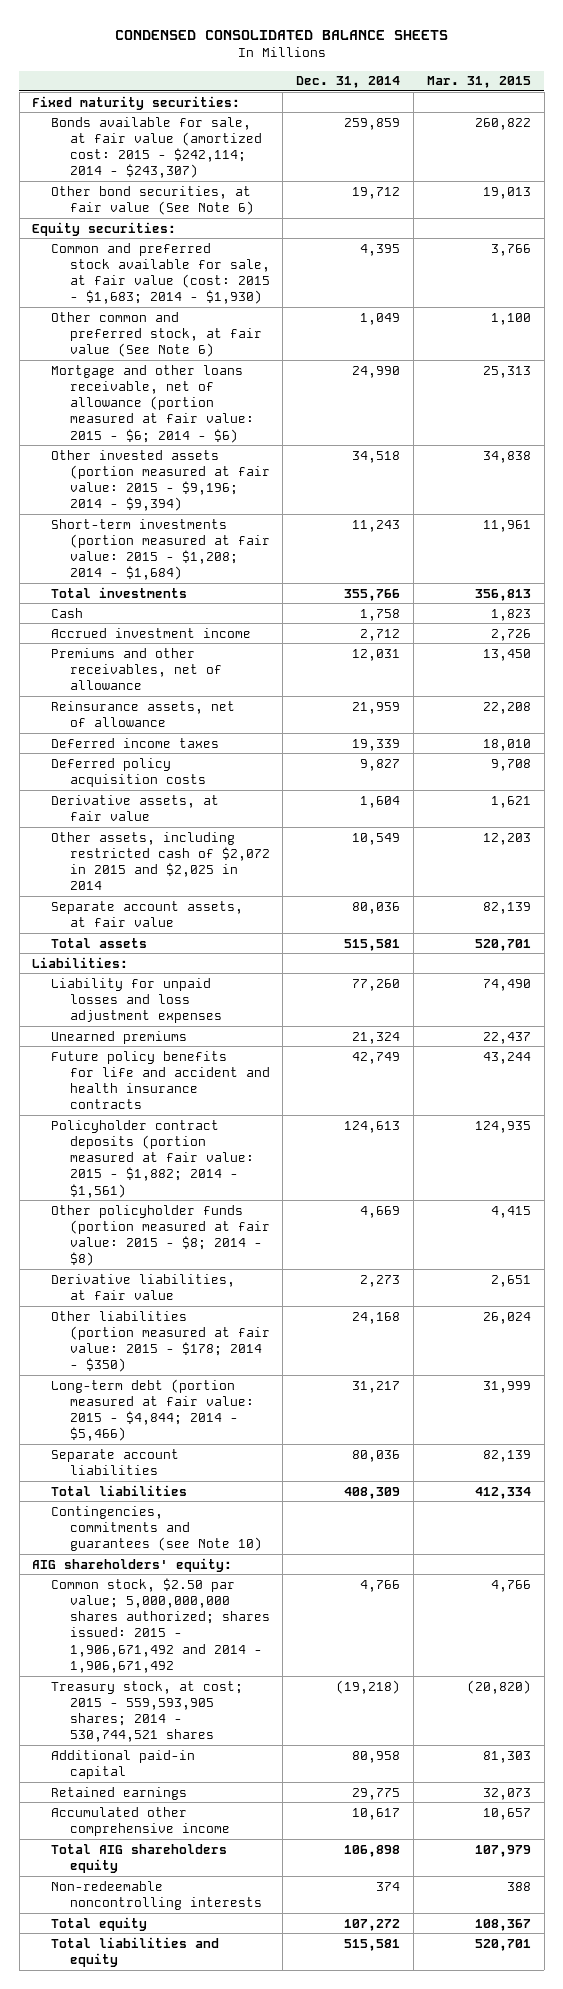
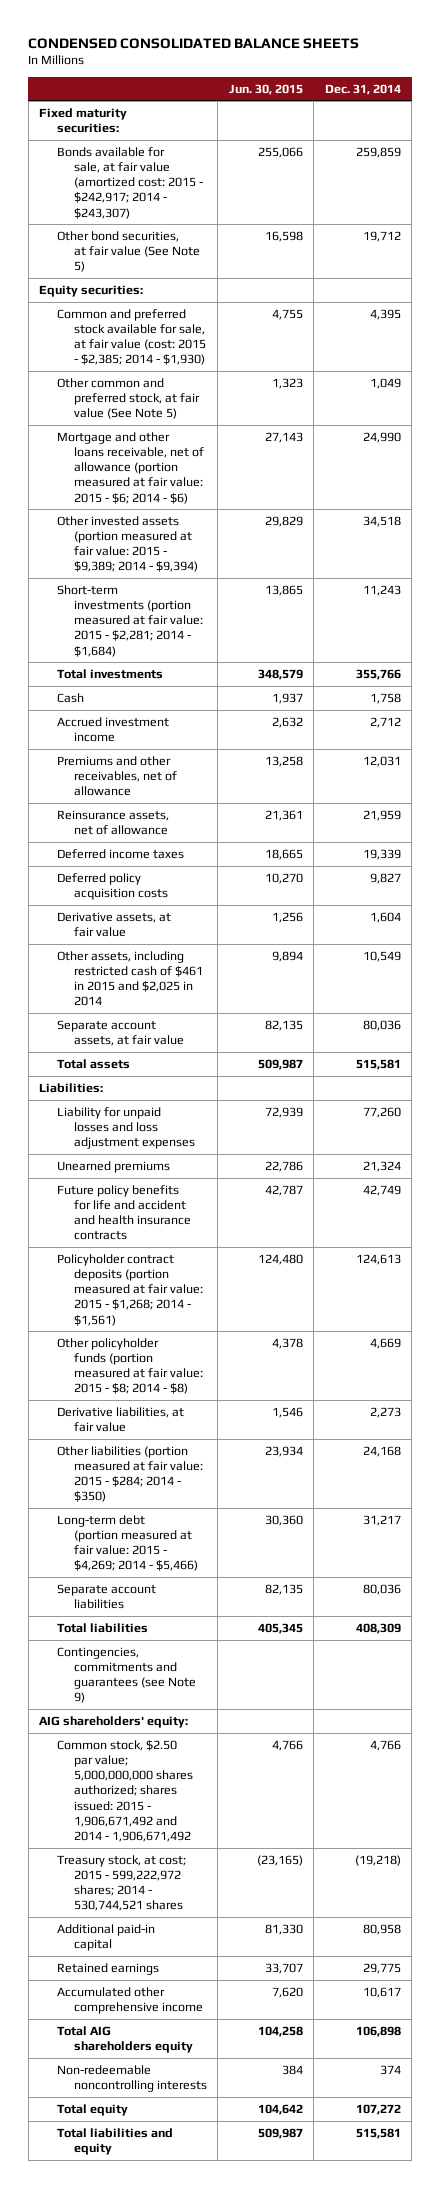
- | Dec. 31, 2014 | Mar. 31, 2015
+ | Jun. 30, 2015 | Dec. 31, 2014
- Bonds available for sale, at fair value (amortized cost: 2015 - $242,114; 2014 - $243,307) | 259,859 | 260,822
- Other bond securities, at fair value (See Note 6) | 19,712 | 19,013
+ Bonds available for sale, at fair value (amortized cost: 2015 - $242,917; 2014 - $243,307) | 255,066 | 259,859
+ Other bond securities, at fair value (See Note 5) | 16,598 | 19,712
- Common and preferred stock available for sale, at fair value (cost: 2015 - $1,683; 2014 - $1,930) | 4,395 | 3,766
- Other common and preferred stock, at fair value (See Note 6) | 1,049 | 1,100
+ Common and preferred stock available for sale, at fair value (cost: 2015 - $2,385; 2014 - $1,930) | 4,755 | 4,395
+ Other common and preferred stock, at fair value (See Note 5) | 1,323 | 1,049
- Other invested assets (portion measured at fair value: 2015 - $9,196; 2014 - $9,394) | 34,518 | 34,838
- Short-term investments (portion measured at fair value: 2015 - $1,208; 2014 - $1,684) | 11,243 | 11,961
+ Other invested assets (portion measured at fair value: 2015 - $9,389; 2014 - $9,394) | 29,829 | 34,518
+ Short-term investments (portion measured at fair value: 2015 - $2,281; 2014 - $1,684) | 13,865 | 11,243
- Other assets, including restricted cash of $2,072 in 2015 and $2,025 in 2014 | 10,549 | 12,203
+ Other assets, including restricted cash of $461 in 2015 and $2,025 in 2014 | 9,894 | 10,549
- Policyholder contract deposits (portion measured at fair value: 2015 - $1,882; 2014 - $1,561) | 124,613 | 124,935
+ Policyholder contract deposits (portion measured at fair value: 2015 - $1,268; 2014 - $1,561) | 124,480 | 124,613
- Other liabilities (portion measured at fair value: 2015 - $178; 2014 - $350) | 24,168 | 26,024
- Long-term debt (portion measured at fair value: 2015 - $4,844; 2014 - $5,466) | 31,217 | 31,999
+ Other liabilities (portion measured at fair value: 2015 - $284; 2014 - $350) | 23,934 | 24,168
+ Long-term debt (portion measured at fair value: 2015 - $4,269; 2014 - $5,466) | 30,360 | 31,217
- Contingencies, commitments and guarantees (see Note 10)
+ Contingencies, commitments and guarantees (see Note 9)
- Treasury stock, at cost; 2015 - 559,593,905 shares; 2014 - 530,744,521 shares | (19,218) | (20,820)
+ Treasury stock, at cost; 2015 - 599,222,972 shares; 2014 - 530,744,521 shares | (23,165) | (19,218)

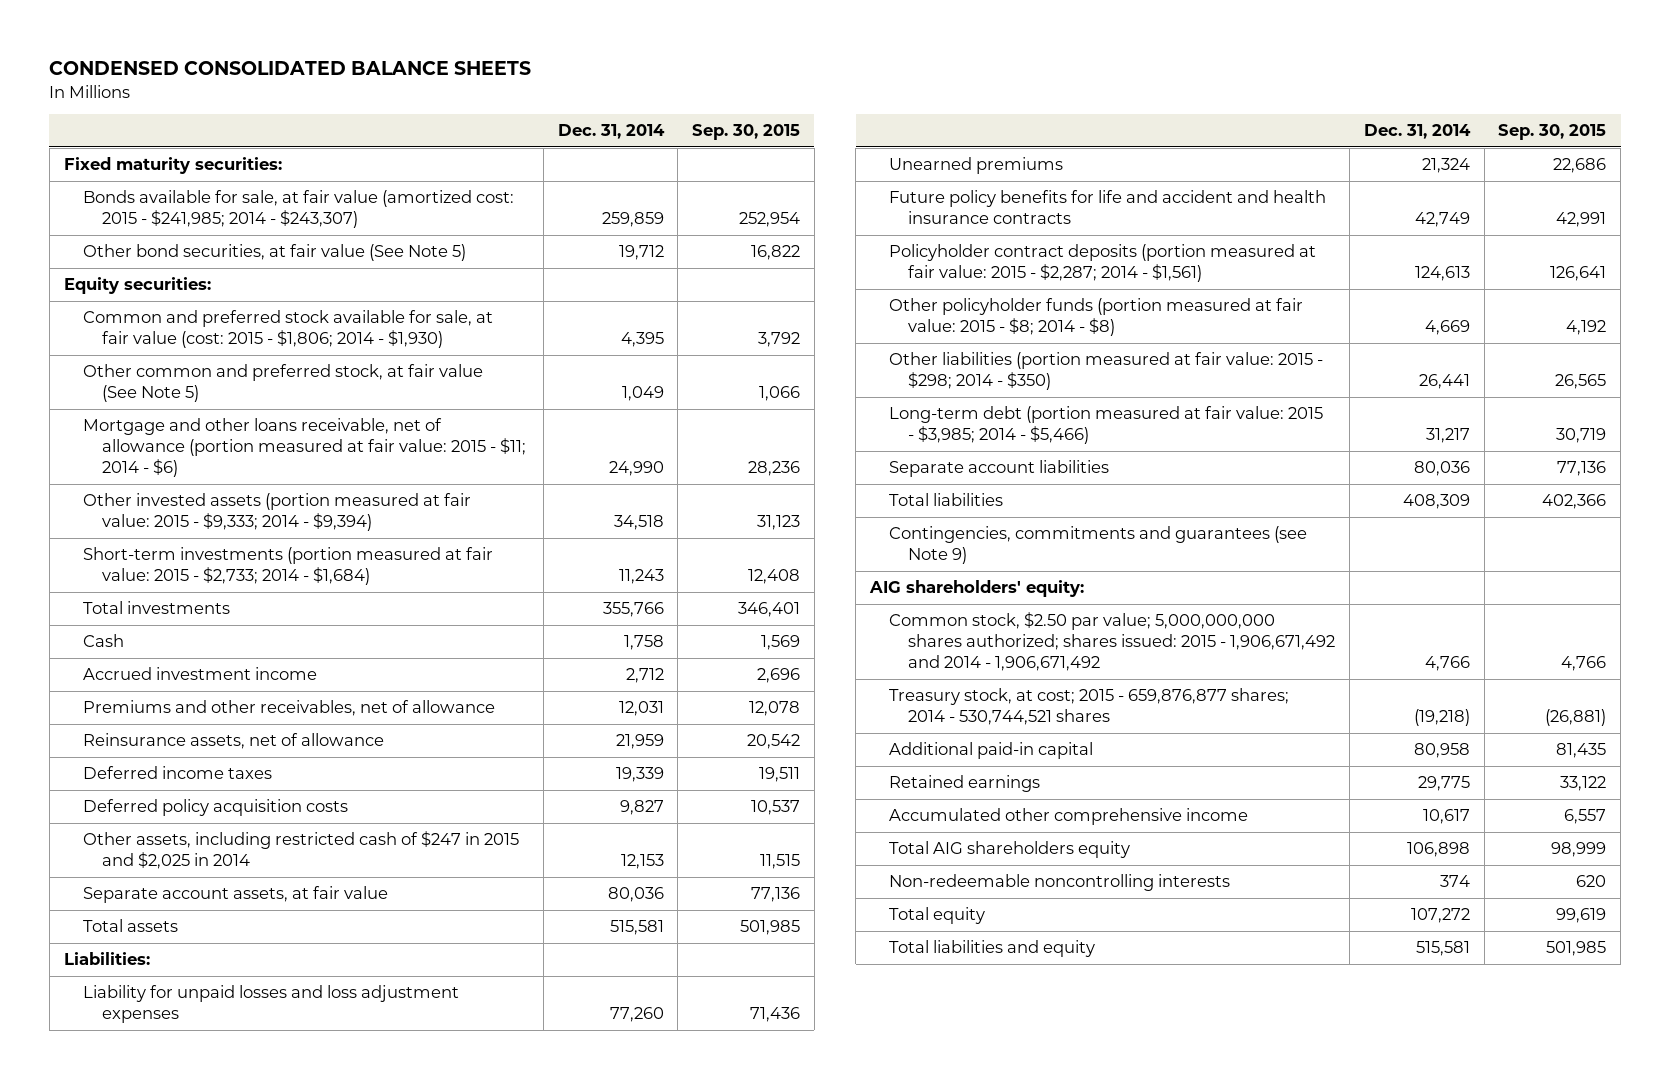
- | Jun. 30, 2015 | Dec. 31, 2014
+ | Dec. 31, 2014 | Sep. 30, 2015
- Bonds available for sale, at fair value (amortized cost: 2015 - $242,917; 2014 - $243,307) | 255,066 | 259,859
+ Bonds available for sale, at fair value (amortized cost: 2015 - $241,985; 2014 - $243,307) | 259,859 | 252,954
- Common and preferred stock available for sale, at fair value (cost: 2015 - $2,385; 2014 - $1,930) | 4,755 | 4,395
+ Common and preferred stock available for sale, at fair value (cost: 2015 - $1,806; 2014 - $1,930) | 4,395 | 3,792
- Mortgage and other loans receivable, net of allowance (portion measured at fair value: 2015 - $6; 2014 - $6) | 27,143 | 24,990
- Other invested assets (portion measured at fair value: 2015 - $9,389; 2014 - $9,394) | 29,829 | 34,518
- Short-term investments (portion measured at fair value: 2015 - $2,281; 2014 - $1,684) | 13,865 | 11,243
+ Mortgage and other loans receivable, net of allowance (portion measured at fair value: 2015 - $11; 2014 - $6) | 24,990 | 28,236
+ Other invested assets (portion measured at fair value: 2015 - $9,333; 2014 - $9,394) | 34,518 | 31,123
+ Short-term investments (portion measured at fair value: 2015 - $2,733; 2014 - $1,684) | 11,243 | 12,408
- Derivative assets, at fair value | 1,256 | 1,604
- Other assets, including restricted cash of $461 in 2015 and $2,025 in 2014 | 9,894 | 10,549
+ Other assets, including restricted cash of $247 in 2015 and $2,025 in 2014 | 12,153 | 11,515
- Policyholder contract deposits (portion measured at fair value: 2015 - $1,268; 2014 - $1,561) | 124,480 | 124,613
+ Policyholder contract deposits (portion measured at fair value: 2015 - $2,287; 2014 - $1,561) | 124,613 | 126,641
- Derivative liabilities, at fair value | 1,546 | 2,273
- Other liabilities (portion measured at fair value: 2015 - $284; 2014 - $350) | 23,934 | 24,168
- Long-term debt (portion measured at fair value: 2015 - $4,269; 2014 - $5,466) | 30,360 | 31,217
+ Other liabilities (portion measured at fair value: 2015 - $298; 2014 - $350) | 26,441 | 26,565
+ Long-term debt (portion measured at fair value: 2015 - $3,985; 2014 - $5,466) | 31,217 | 30,719
- Treasury stock, at cost; 2015 - 599,222,972 shares; 2014 - 530,744,521 shares | (23,165) | (19,218)
+ Treasury stock, at cost; 2015 - 659,876,877 shares; 2014 - 530,744,521 shares | (19,218) | (26,881)

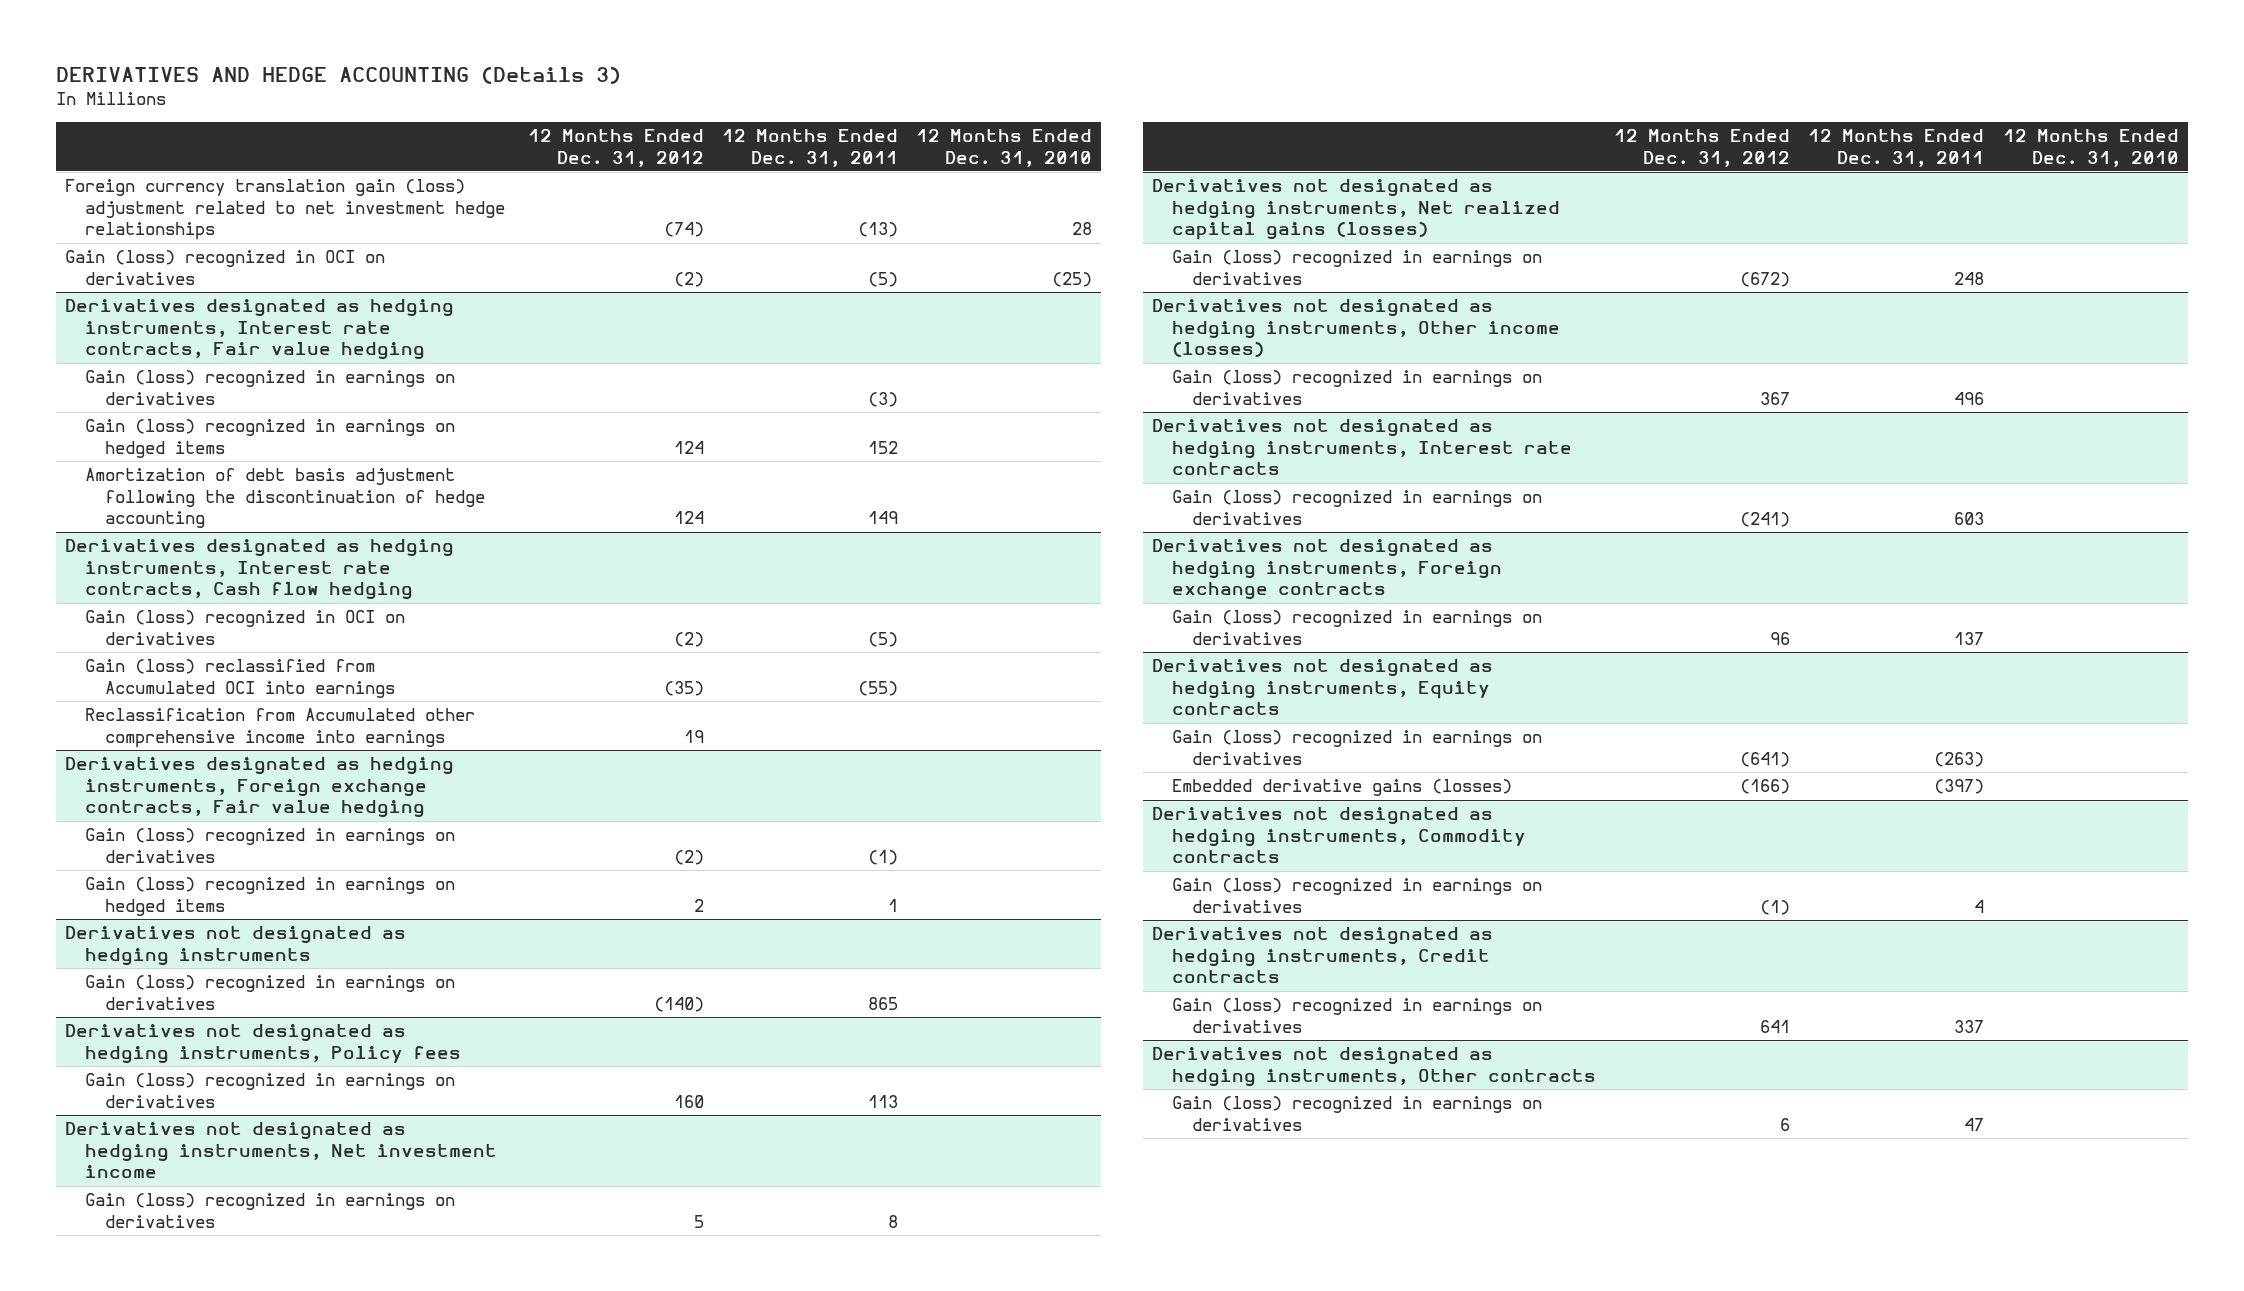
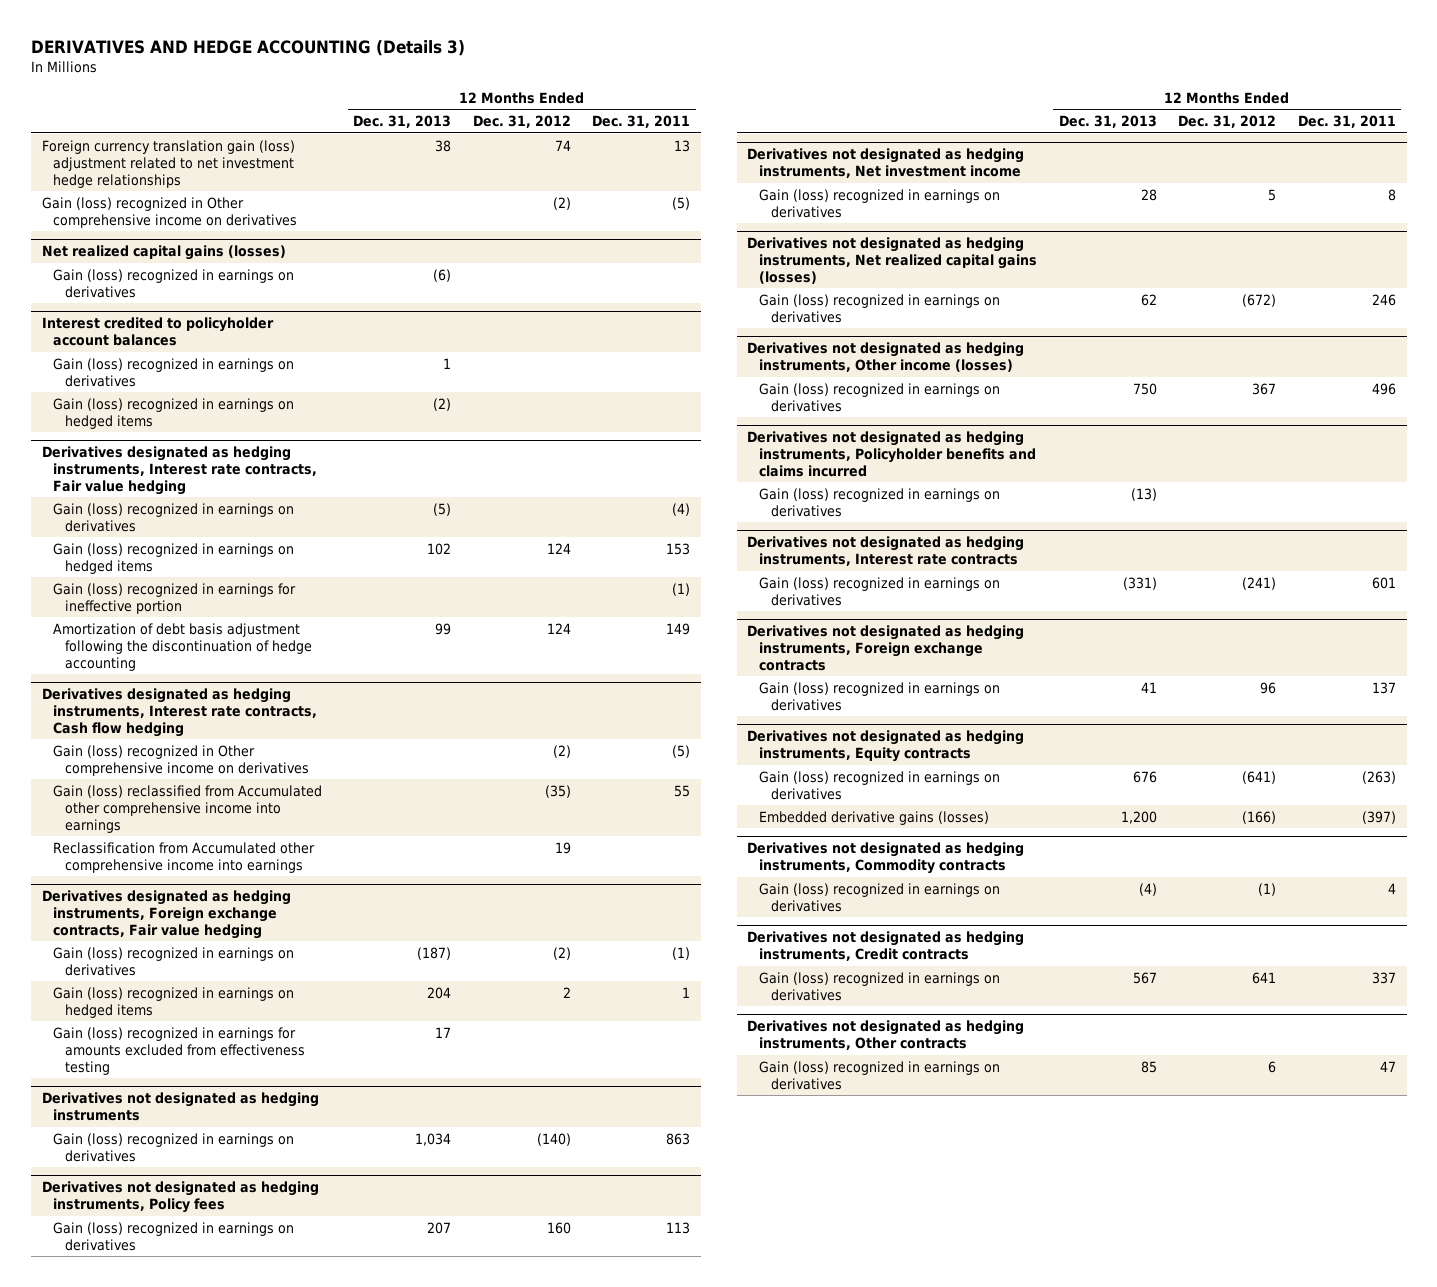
- | 12 Months Ended Dec. 31, 2012 | 12 Months Ended Dec. 31, 2011 | 12 Months Ended Dec. 31, 2010
+ | 12 Months Ended Dec. 31, 2013 | 12 Months Ended Dec. 31, 2012 | 12 Months Ended Dec. 31, 2011
- Foreign currency translation gain (loss) adjustment related to net investment hedge relationships | (74) | (13) | 28
- Gain (loss) recognized in OCI on derivatives | (2) | (5) | (25)
+ Foreign currency translation gain (loss) adjustment related to net investment hedge relationships | 38 | 74 | 13
+ Gain (loss) recognized in Other comprehensive income on derivatives | | (2) | (5)
+ Net realized capital gains (losses)
+ Gain (loss) recognized in earnings on derivatives | (6) | |
+ Interest credited to policyholder account balances
+ Gain (loss) recognized in earnings on derivatives | 1 | |
+ Gain (loss) recognized in earnings on hedged items | (2) | |
@ Derivatives designated as hedging instruments, Interest rate contracts, Fair value hedging
- Gain (loss) recognized in earnings on derivatives | | (3) |
- Gain (loss) recognized in earnings on hedged items | 124 | 152 |
+ Gain (loss) recognized in earnings on derivatives | (5) | | (4)
+ Gain (loss) recognized in earnings on hedged items | 102 | 124 | 153
+ Gain (loss) recognized in earnings for ineffective portion | | | (1)
@ Derivatives designated as hedging instruments, Interest rate contracts, Cash flow hedging
- Gain (loss) recognized in OCI on derivatives | (2) | (5) |
- Gain (loss) reclassified from Accumulated OCI into earnings | (35) | (55) |
+ Gain (loss) recognized in Other comprehensive income on derivatives | | (2) | (5)
+ Gain (loss) reclassified from Accumulated other comprehensive income into earnings | | (35) | 55
@ Derivatives designated as hedging instruments, Foreign exchange contracts, Fair value hedging
+ Gain (loss) recognized in earnings for amounts excluded from effectiveness testing | 17 | |
@ Derivatives not designated as hedging instruments
- Gain (loss) recognized in earnings on derivatives | (140) | 865 |
+ Gain (loss) recognized in earnings on derivatives | 1,034 | (140) | 863
@ Derivatives not designated as hedging instruments, Net realized capital gains (losses)
- Gain (loss) recognized in earnings on derivatives | (672) | 248 |
+ Gain (loss) recognized in earnings on derivatives | 62 | (672) | 246
+ Derivatives not designated as hedging instruments, Policyholder benefits and claims incurred
+ Gain (loss) recognized in earnings on derivatives | (13) | |
@ Derivatives not designated as hedging instruments, Interest rate contracts
- Gain (loss) recognized in earnings on derivatives | (241) | 603 |
+ Gain (loss) recognized in earnings on derivatives | (331) | (241) | 601

